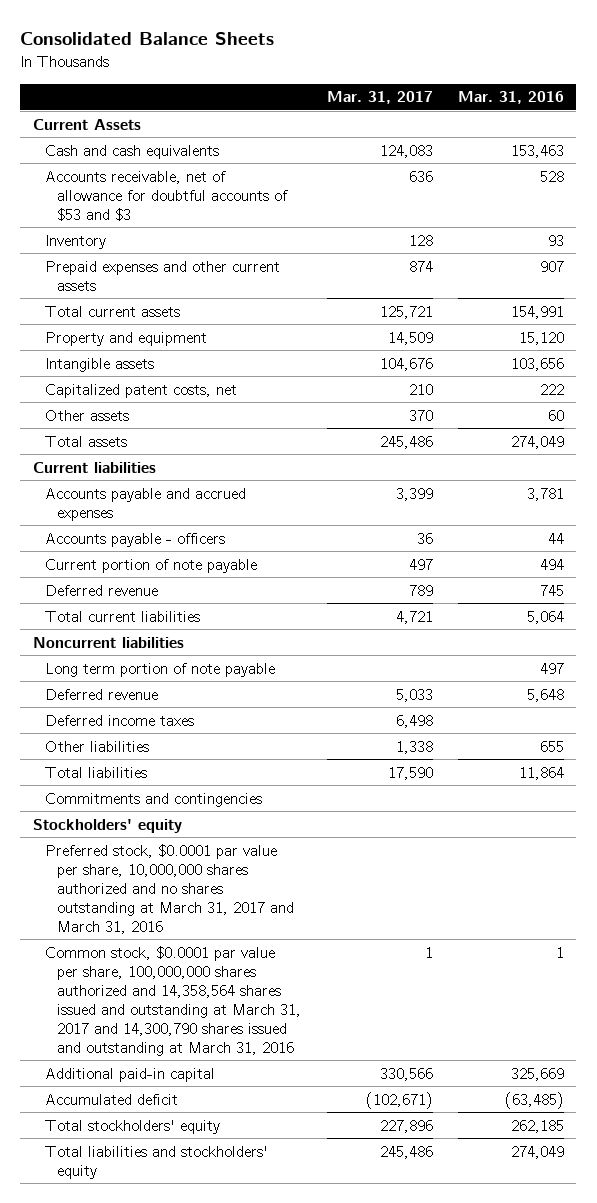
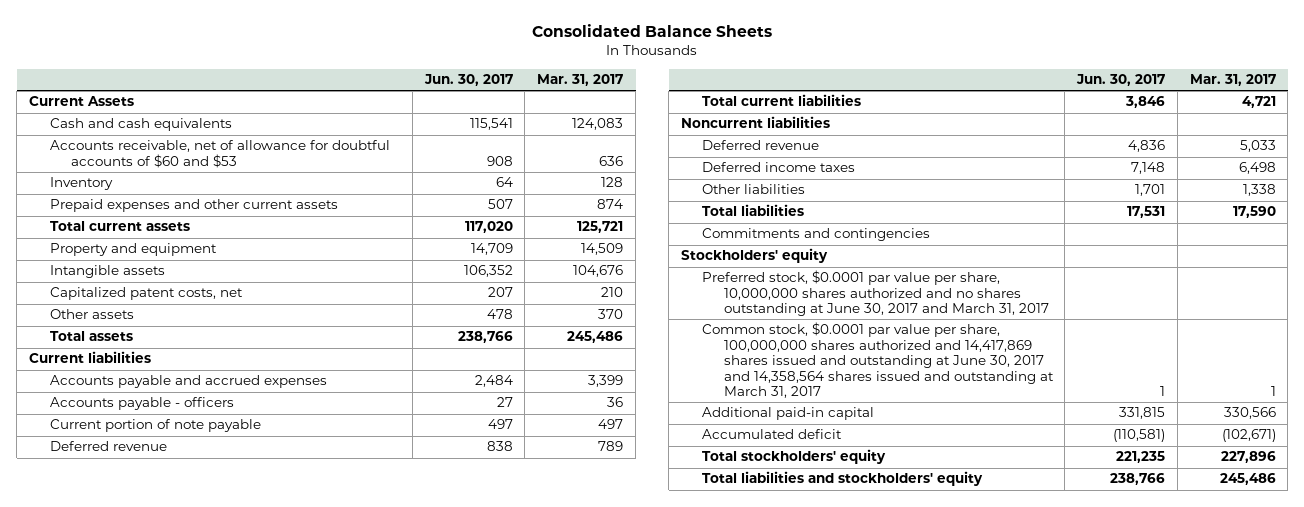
- | Mar. 31, 2017 | Mar. 31, 2016
+ | Jun. 30, 2017 | Mar. 31, 2017
- Accounts receivable, net of allowance for doubtful accounts of $53 and $3 | 636 | 528
+ Accounts receivable, net of allowance for doubtful accounts of $60 and $53 | 908 | 636
- Long term portion of note payable | | 497
- Preferred stock, $0.0001 par value per share, 10,000,000 shares authorized and no shares outstanding at March 31, 2017 and March 31, 2016
- Common stock, $0.0001 par value per share, 100,000,000 shares authorized and 14,358,564 shares issued and outstanding at March 31, 2017 and 14,300,790 shares issued and outstanding at March 31, 2016 | 1 | 1
+ Preferred stock, $0.0001 par value per share, 10,000,000 shares authorized and no shares outstanding at June 30, 2017 and March 31, 2017
+ Common stock, $0.0001 par value per share, 100,000,000 shares authorized and 14,417,869 shares issued and outstanding at June 30, 2017 and 14,358,564 shares issued and outstanding at March 31, 2017 | 1 | 1

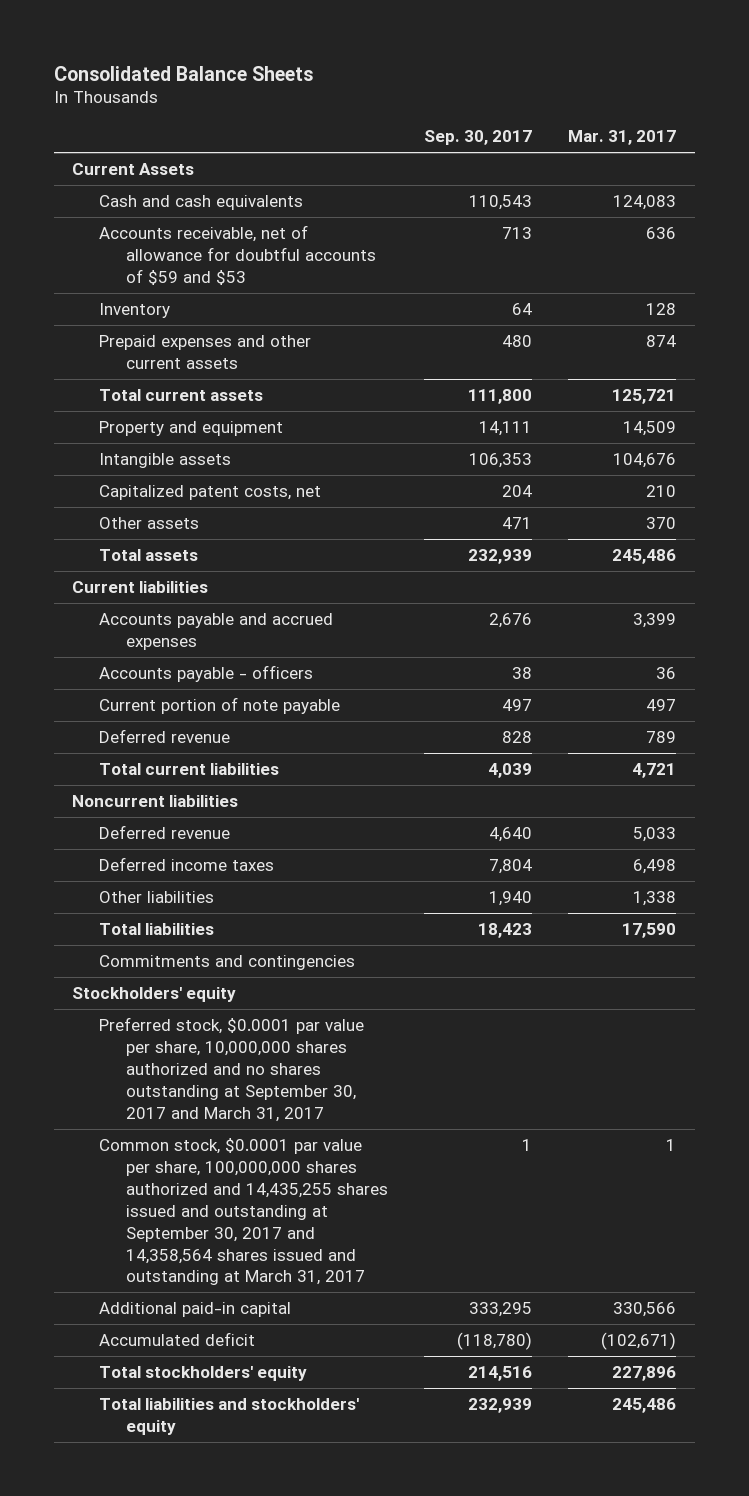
- | Jun. 30, 2017 | Mar. 31, 2017
+ | Sep. 30, 2017 | Mar. 31, 2017
- Accounts receivable, net of allowance for doubtful accounts of $60 and $53 | 908 | 636
+ Accounts receivable, net of allowance for doubtful accounts of $59 and $53 | 713 | 636
- Preferred stock, $0.0001 par value per share, 10,000,000 shares authorized and no shares outstanding at June 30, 2017 and March 31, 2017
- Common stock, $0.0001 par value per share, 100,000,000 shares authorized and 14,417,869 shares issued and outstanding at June 30, 2017 and 14,358,564 shares issued and outstanding at March 31, 2017 | 1 | 1
+ Preferred stock, $0.0001 par value per share, 10,000,000 shares authorized and no shares outstanding at September 30, 2017 and March 31, 2017
+ Common stock, $0.0001 par value per share, 100,000,000 shares authorized and 14,435,255 shares issued and outstanding at September 30, 2017 and 14,358,564 shares issued and outstanding at March 31, 2017 | 1 | 1

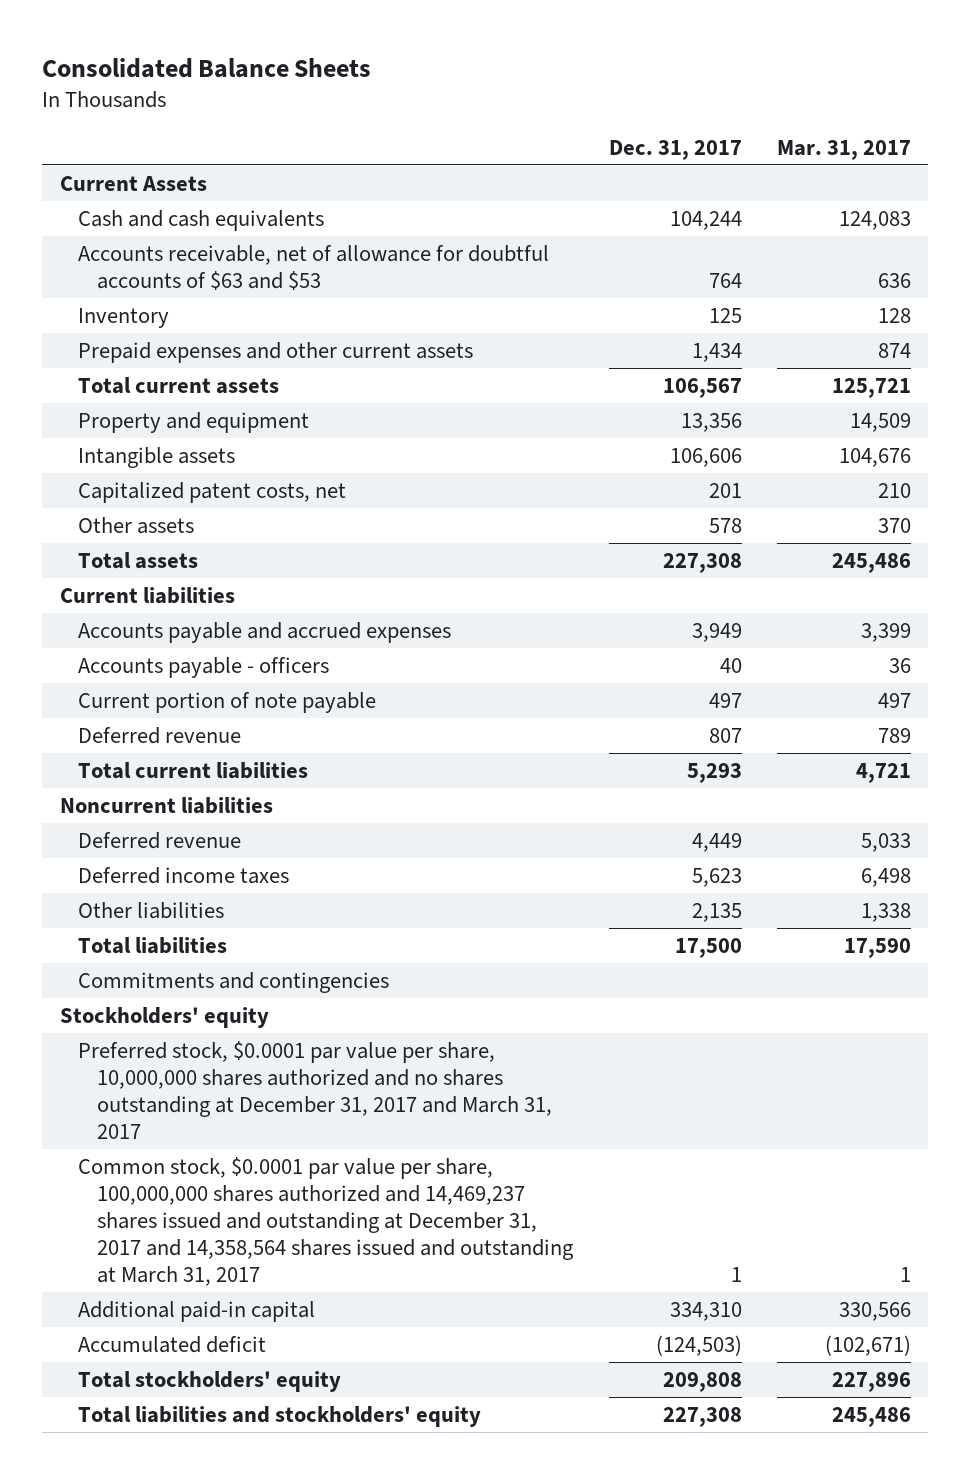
- | Sep. 30, 2017 | Mar. 31, 2017
+ | Dec. 31, 2017 | Mar. 31, 2017
- Accounts receivable, net of allowance for doubtful accounts of $59 and $53 | 713 | 636
+ Accounts receivable, net of allowance for doubtful accounts of $63 and $53 | 764 | 636
- Preferred stock, $0.0001 par value per share, 10,000,000 shares authorized and no shares outstanding at September 30, 2017 and March 31, 2017
- Common stock, $0.0001 par value per share, 100,000,000 shares authorized and 14,435,255 shares issued and outstanding at September 30, 2017 and 14,358,564 shares issued and outstanding at March 31, 2017 | 1 | 1
+ Preferred stock, $0.0001 par value per share, 10,000,000 shares authorized and no shares outstanding at December 31, 2017 and March 31, 2017
+ Common stock, $0.0001 par value per share, 100,000,000 shares authorized and 14,469,237 shares issued and outstanding at December 31, 2017 and 14,358,564 shares issued and outstanding at March 31, 2017 | 1 | 1

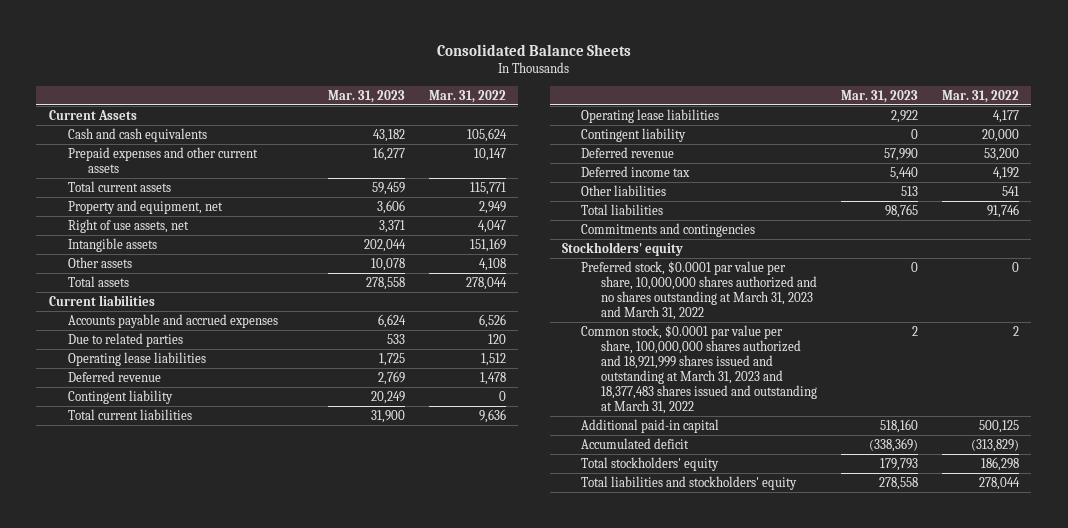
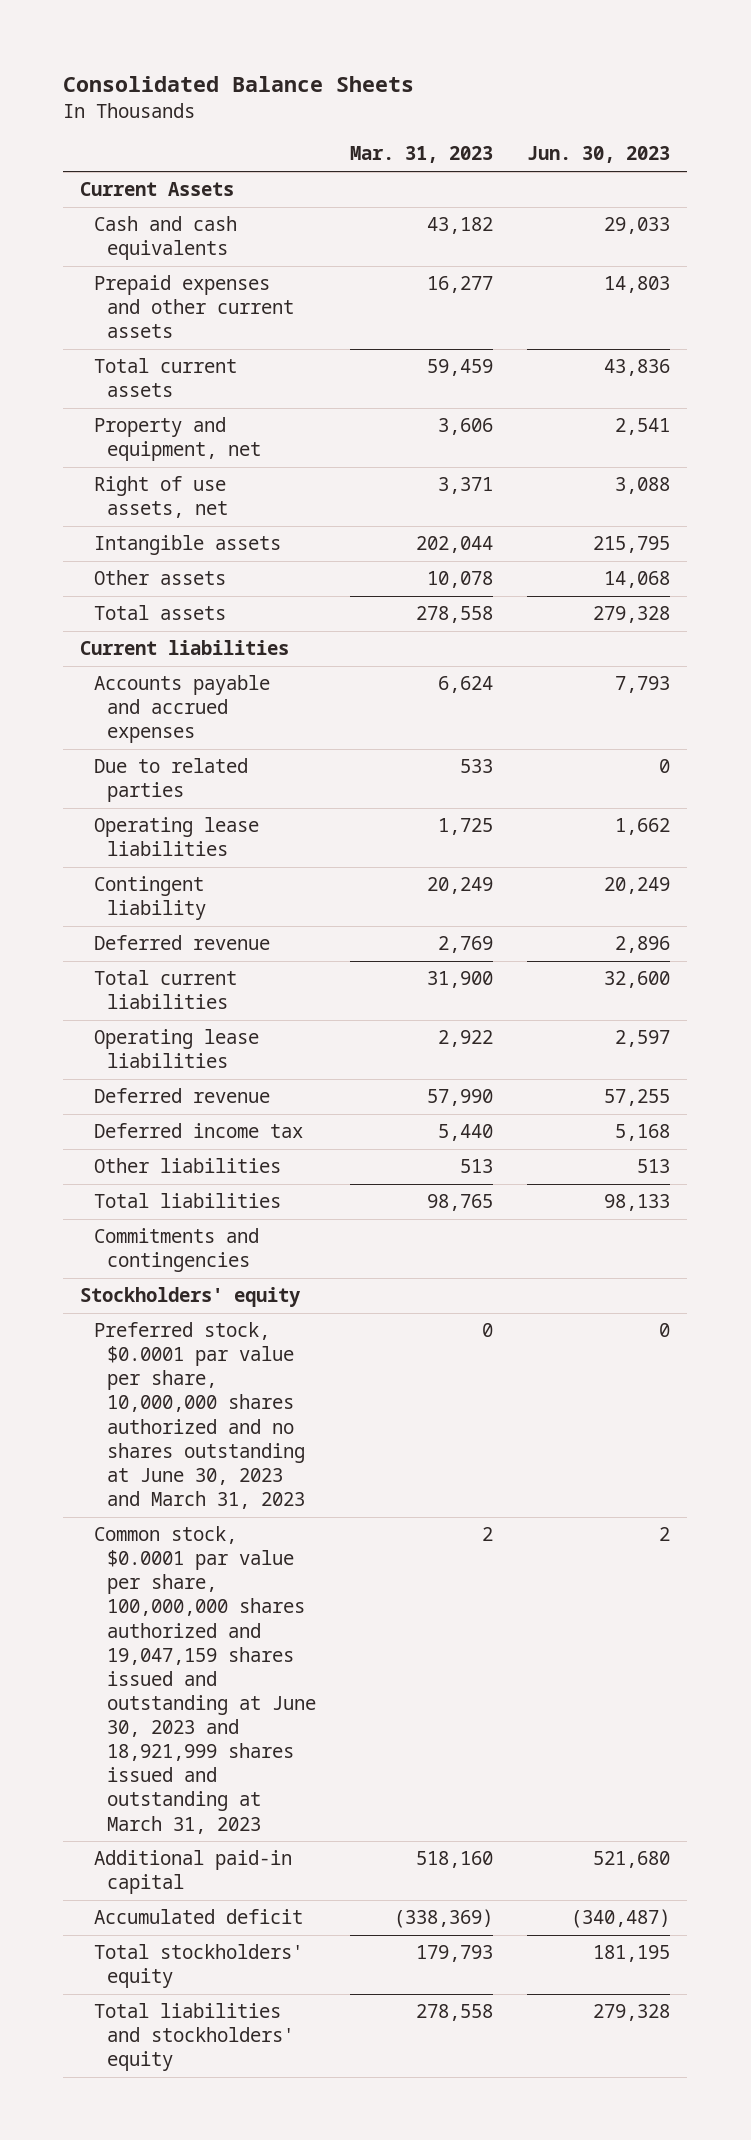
- | Mar. 31, 2023 | Mar. 31, 2022
+ | Mar. 31, 2023 | Jun. 30, 2023
moved down: Deferred revenue | 2,769 | 2,896
- Contingent liability | 0 | 20,000
- Preferred stock, $0.0001 par value per share, 10,000,000 shares authorized and no shares outstanding at March 31, 2023 and March 31, 2022 | 0 | 0
- Common stock, $0.0001 par value per share, 100,000,000 shares authorized and 18,921,999 shares issued and outstanding at March 31, 2023 and 18,377,483 shares issued and outstanding at March 31, 2022 | 2 | 2
+ Preferred stock, $0.0001 par value per share, 10,000,000 shares authorized and no shares outstanding at June 30, 2023 and March 31, 2023 | 0 | 0
+ Common stock, $0.0001 par value per share, 100,000,000 shares authorized and 19,047,159 shares issued and outstanding at June 30, 2023 and 18,921,999 shares issued and outstanding at March 31, 2023 | 2 | 2

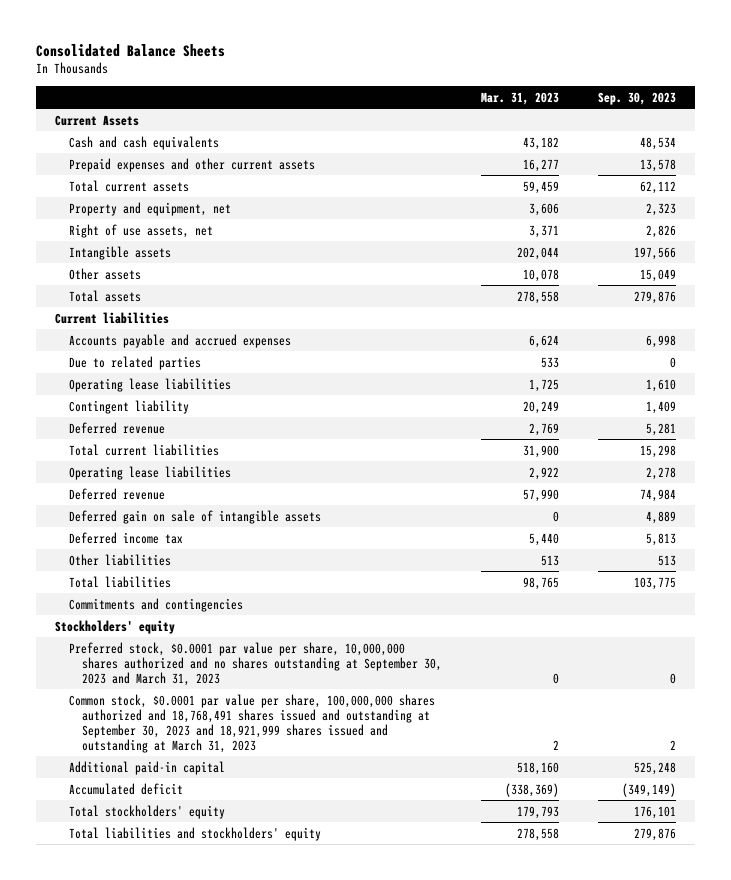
- | Mar. 31, 2023 | Jun. 30, 2023
+ | Mar. 31, 2023 | Sep. 30, 2023
+ Deferred gain on sale of intangible assets | 0 | 4,889
- Preferred stock, $0.0001 par value per share, 10,000,000 shares authorized and no shares outstanding at June 30, 2023 and March 31, 2023 | 0 | 0
- Common stock, $0.0001 par value per share, 100,000,000 shares authorized and 19,047,159 shares issued and outstanding at June 30, 2023 and 18,921,999 shares issued and outstanding at March 31, 2023 | 2 | 2
+ Preferred stock, $0.0001 par value per share, 10,000,000 shares authorized and no shares outstanding at September 30, 2023 and March 31, 2023 | 0 | 0
+ Common stock, $0.0001 par value per share, 100,000,000 shares authorized and 18,768,491 shares issued and outstanding at September 30, 2023 and 18,921,999 shares issued and outstanding at March 31, 2023 | 2 | 2

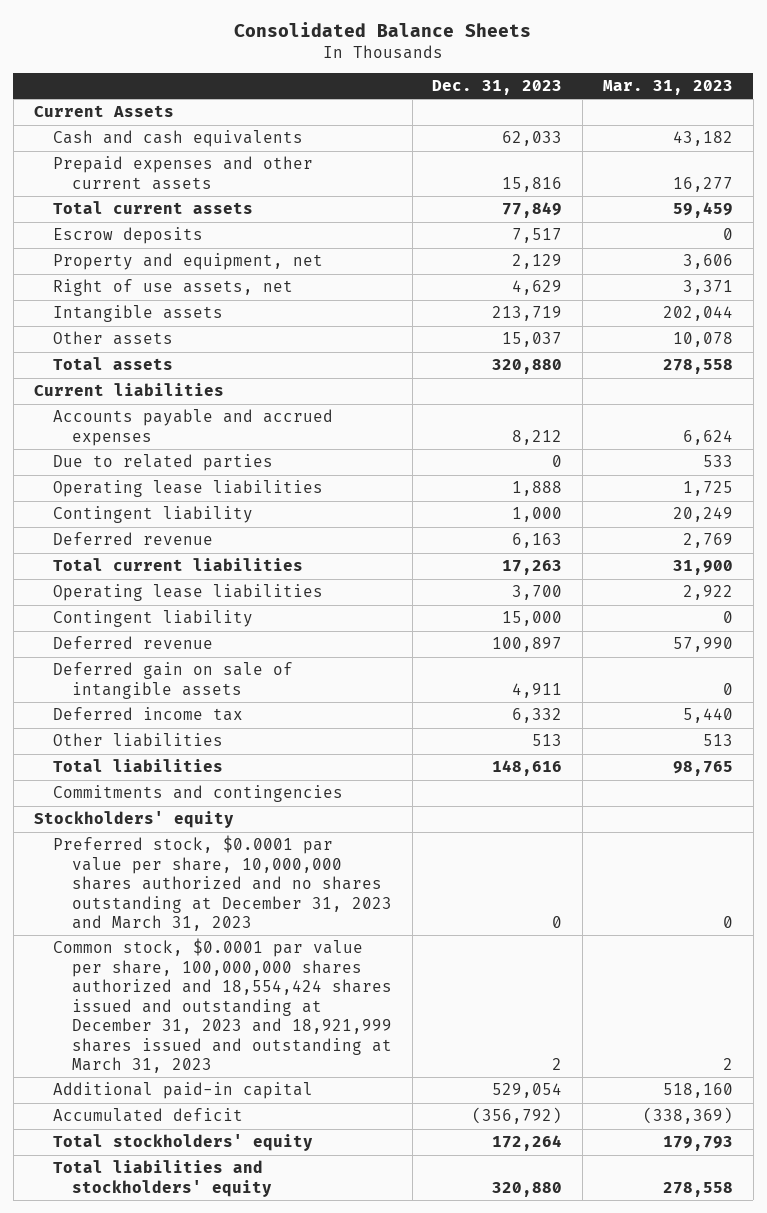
- | Mar. 31, 2023 | Sep. 30, 2023
+ | Dec. 31, 2023 | Mar. 31, 2023
+ Escrow deposits | 7,517 | 0
+ Contingent liability | 15,000 | 0
- Preferred stock, $0.0001 par value per share, 10,000,000 shares authorized and no shares outstanding at September 30, 2023 and March 31, 2023 | 0 | 0
- Common stock, $0.0001 par value per share, 100,000,000 shares authorized and 18,768,491 shares issued and outstanding at September 30, 2023 and 18,921,999 shares issued and outstanding at March 31, 2023 | 2 | 2
+ Preferred stock, $0.0001 par value per share, 10,000,000 shares authorized and no shares outstanding at December 31, 2023 and March 31, 2023 | 0 | 0
+ Common stock, $0.0001 par value per share, 100,000,000 shares authorized and 18,554,424 shares issued and outstanding at December 31, 2023 and 18,921,999 shares issued and outstanding at March 31, 2023 | 2 | 2

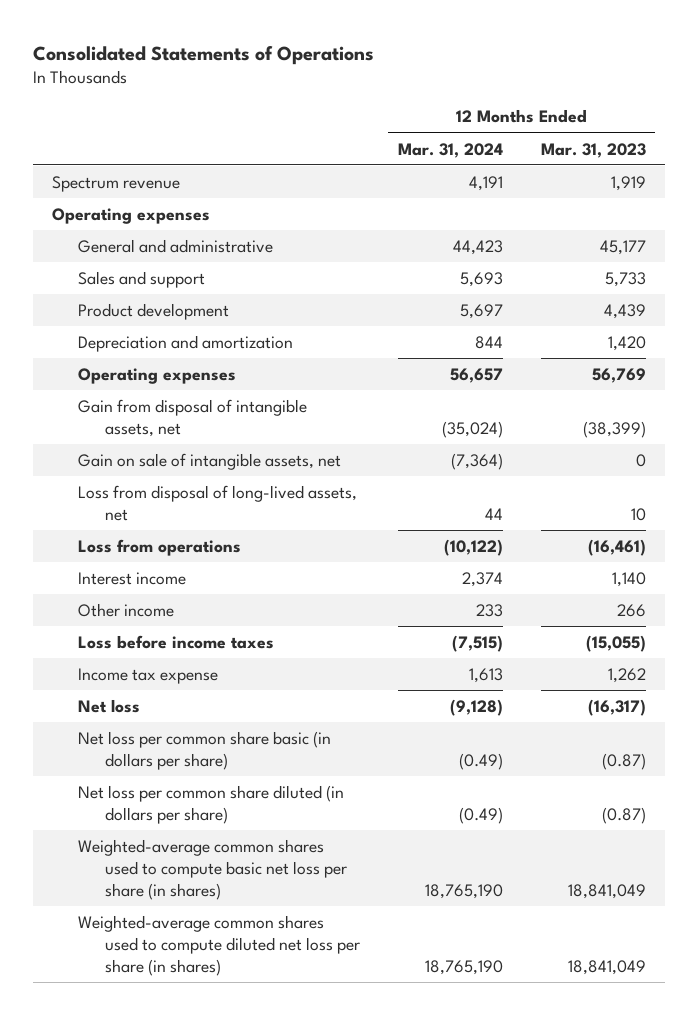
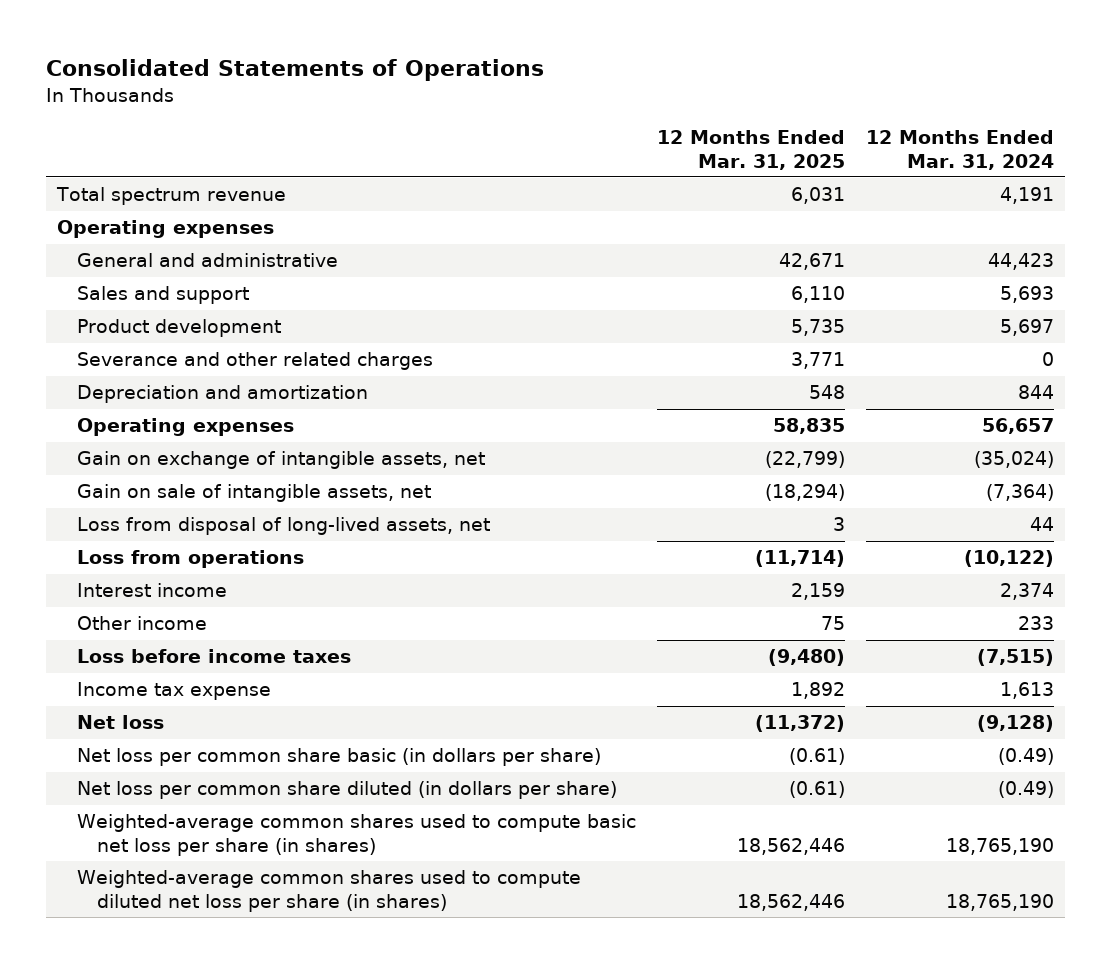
- | 12 Months Ended Mar. 31, 2024 | 12 Months Ended Mar. 31, 2023
+ | 12 Months Ended Mar. 31, 2025 | 12 Months Ended Mar. 31, 2024
- Spectrum revenue | 4,191 | 1,919
+ Total spectrum revenue | 6,031 | 4,191
+ Severance and other related charges | 3,771 | 0
- Gain from disposal of intangible assets, net | (35,024) | (38,399)
+ Gain on exchange of intangible assets, net | (22,799) | (35,024)

